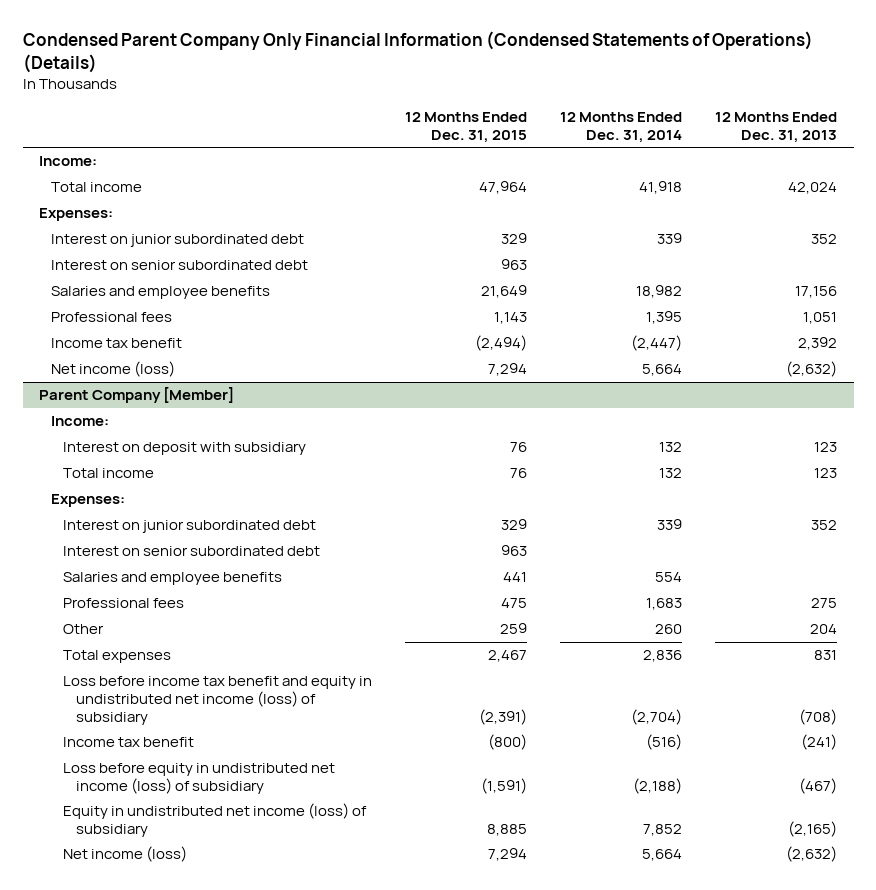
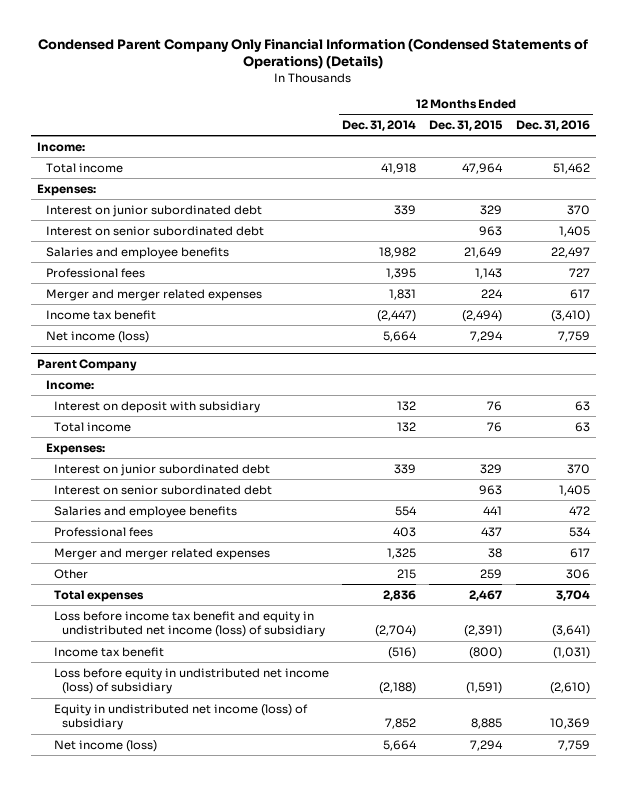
- | 12 Months Ended Dec. 31, 2015 | 12 Months Ended Dec. 31, 2014 | 12 Months Ended Dec. 31, 2013
+ | 12 Months Ended Dec. 31, 2014 | 12 Months Ended Dec. 31, 2015 | 12 Months Ended Dec. 31, 2016
+ Merger and merger related expenses | 1,831 | 224 | 617
- Parent Company [Member]
+ Parent Company
- Professional fees | 475 | 1,683 | 275
- Other | 259 | 260 | 204
+ Professional fees | 403 | 437 | 534
+ Merger and merger related expenses | 1,325 | 38 | 617
+ Other | 215 | 259 | 306

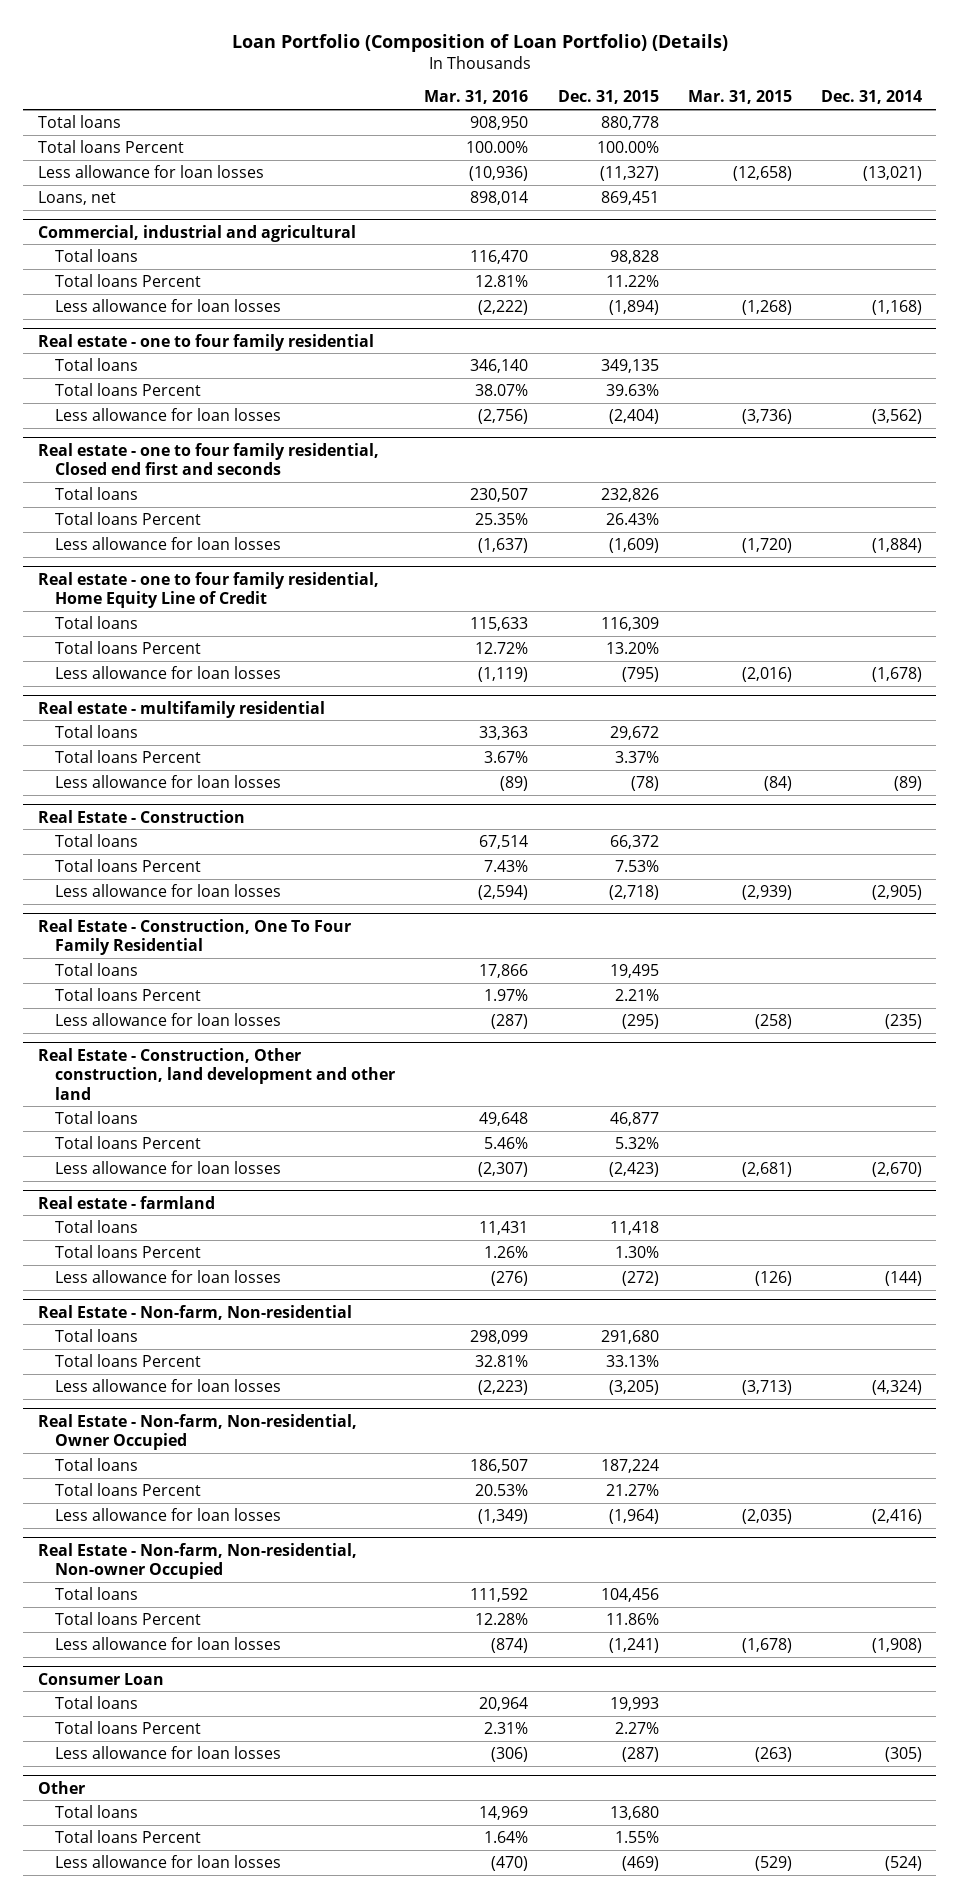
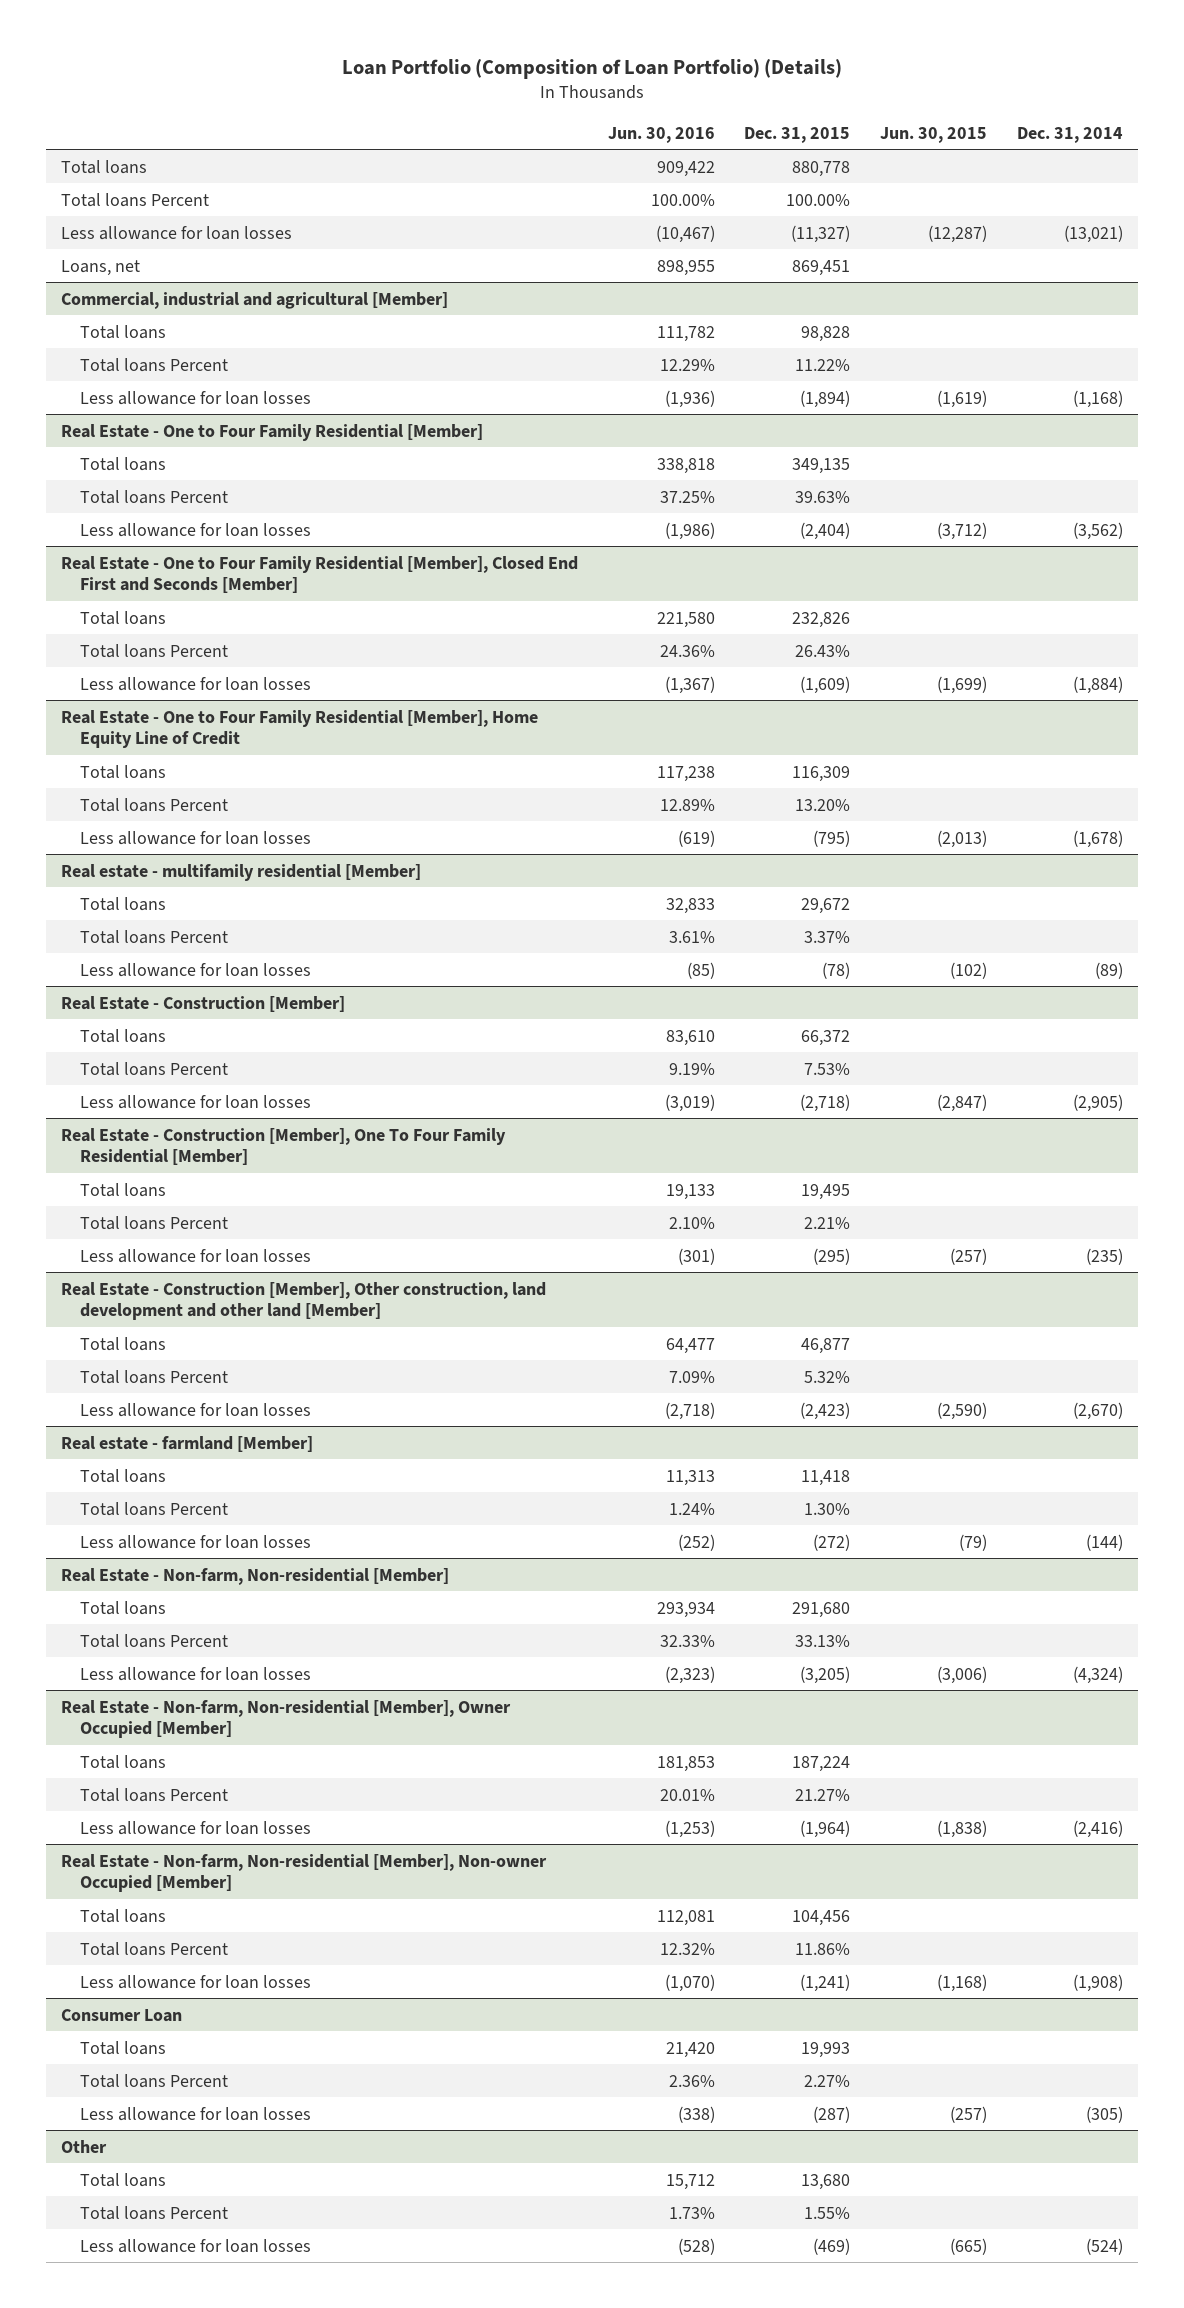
- | Mar. 31, 2016 | Dec. 31, 2015 | Mar. 31, 2015 | Dec. 31, 2014
+ | Jun. 30, 2016 | Dec. 31, 2015 | Jun. 30, 2015 | Dec. 31, 2014
- Commercial, industrial and agricultural
+ Commercial, industrial and agricultural [Member]
- Real estate - one to four family residential
+ Real Estate - One to Four Family Residential [Member]
- Real estate - one to four family residential, Closed end first and seconds
+ Real Estate - One to Four Family Residential [Member], Closed End First and Seconds [Member]
- Real estate - one to four family residential, Home Equity Line of Credit
+ Real Estate - One to Four Family Residential [Member], Home Equity Line of Credit
- Real estate - multifamily residential
+ Real estate - multifamily residential [Member]
- Real Estate - Construction
+ Real Estate - Construction [Member]
- Real Estate - Construction, One To Four Family Residential
+ Real Estate - Construction [Member], One To Four Family Residential [Member]
- Real Estate - Construction, Other construction, land development and other land
+ Real Estate - Construction [Member], Other construction, land development and other land [Member]
- Real estate - farmland
+ Real estate - farmland [Member]
- Real Estate - Non-farm, Non-residential
+ Real Estate - Non-farm, Non-residential [Member]
- Real Estate - Non-farm, Non-residential, Owner Occupied
+ Real Estate - Non-farm, Non-residential [Member], Owner Occupied [Member]
- Real Estate - Non-farm, Non-residential, Non-owner Occupied
+ Real Estate - Non-farm, Non-residential [Member], Non-owner Occupied [Member]

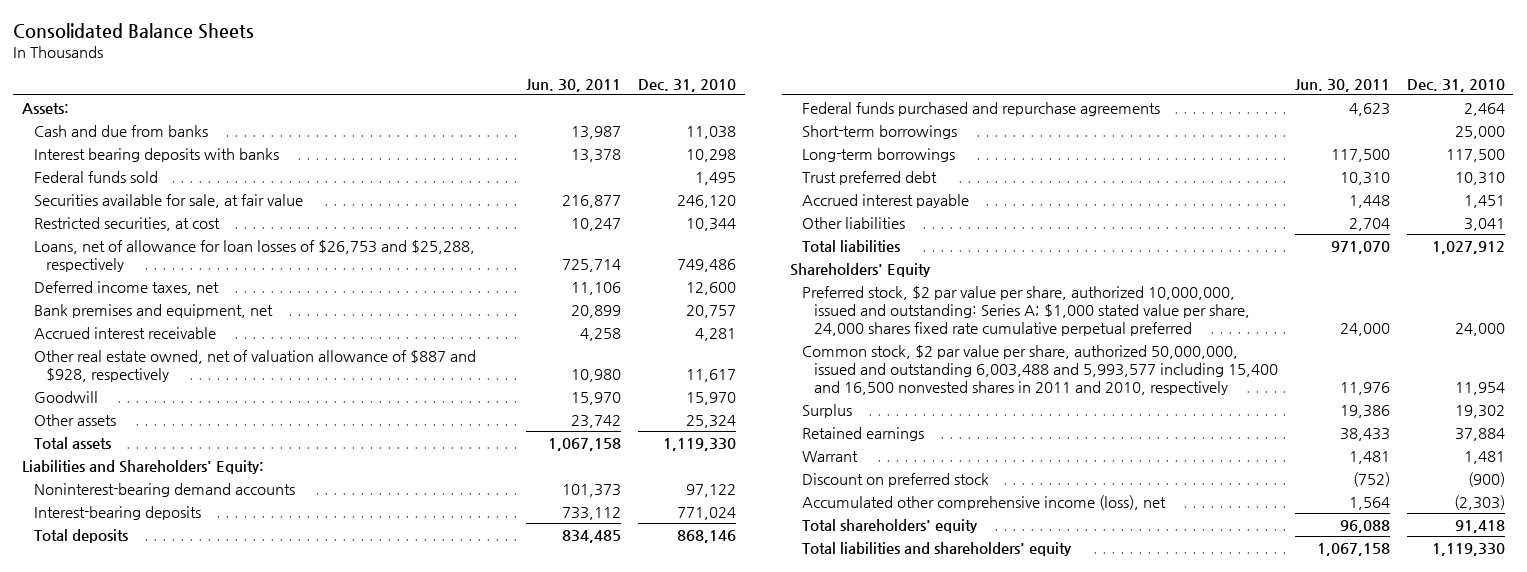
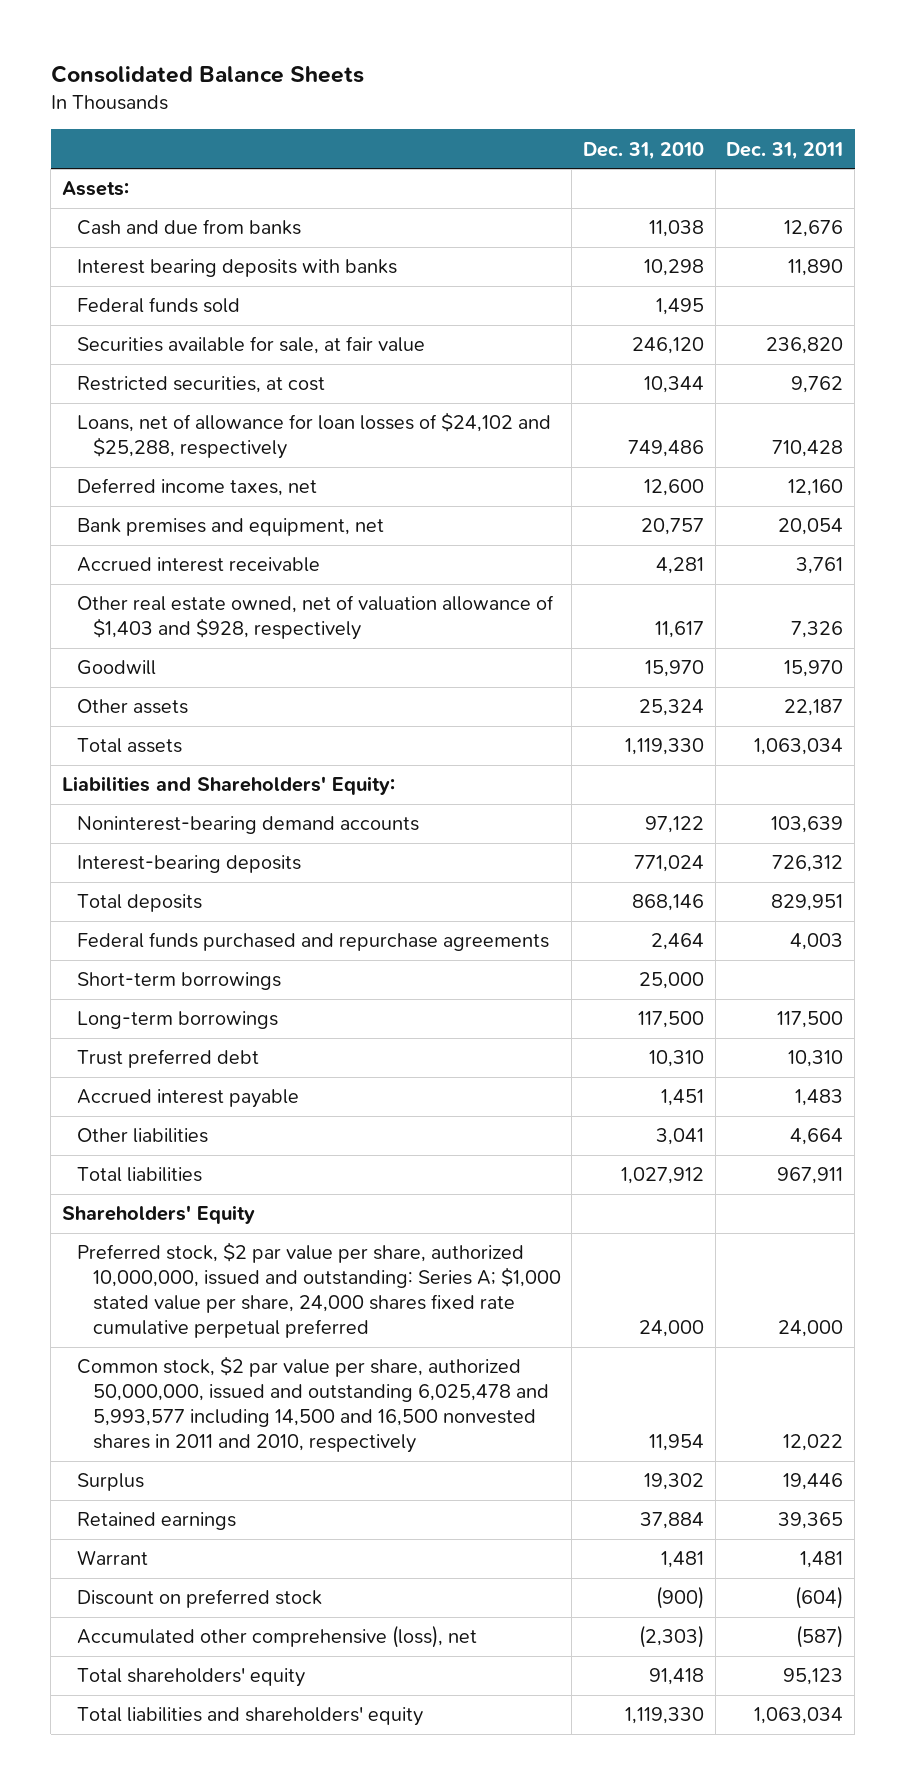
- | Jun. 30, 2011 | Dec. 31, 2010
+ | Dec. 31, 2010 | Dec. 31, 2011
- Loans, net of allowance for loan losses of $26,753 and $25,288, respectively | 725,714 | 749,486
+ Loans, net of allowance for loan losses of $24,102 and $25,288, respectively | 749,486 | 710,428
- Other real estate owned, net of valuation allowance of $887 and $928, respectively | 10,980 | 11,617
+ Other real estate owned, net of valuation allowance of $1,403 and $928, respectively | 11,617 | 7,326
- Common stock, $2 par value per share, authorized 50,000,000, issued and outstanding 6,003,488 and 5,993,577 including 15,400 and 16,500 nonvested shares in 2011 and 2010, respectively | 11,976 | 11,954
+ Common stock, $2 par value per share, authorized 50,000,000, issued and outstanding 6,025,478 and 5,993,577 including 14,500 and 16,500 nonvested shares in 2011 and 2010, respectively | 11,954 | 12,022
- Accumulated other comprehensive income (loss), net | 1,564 | (2,303)
+ Accumulated other comprehensive (loss), net | (2,303) | (587)

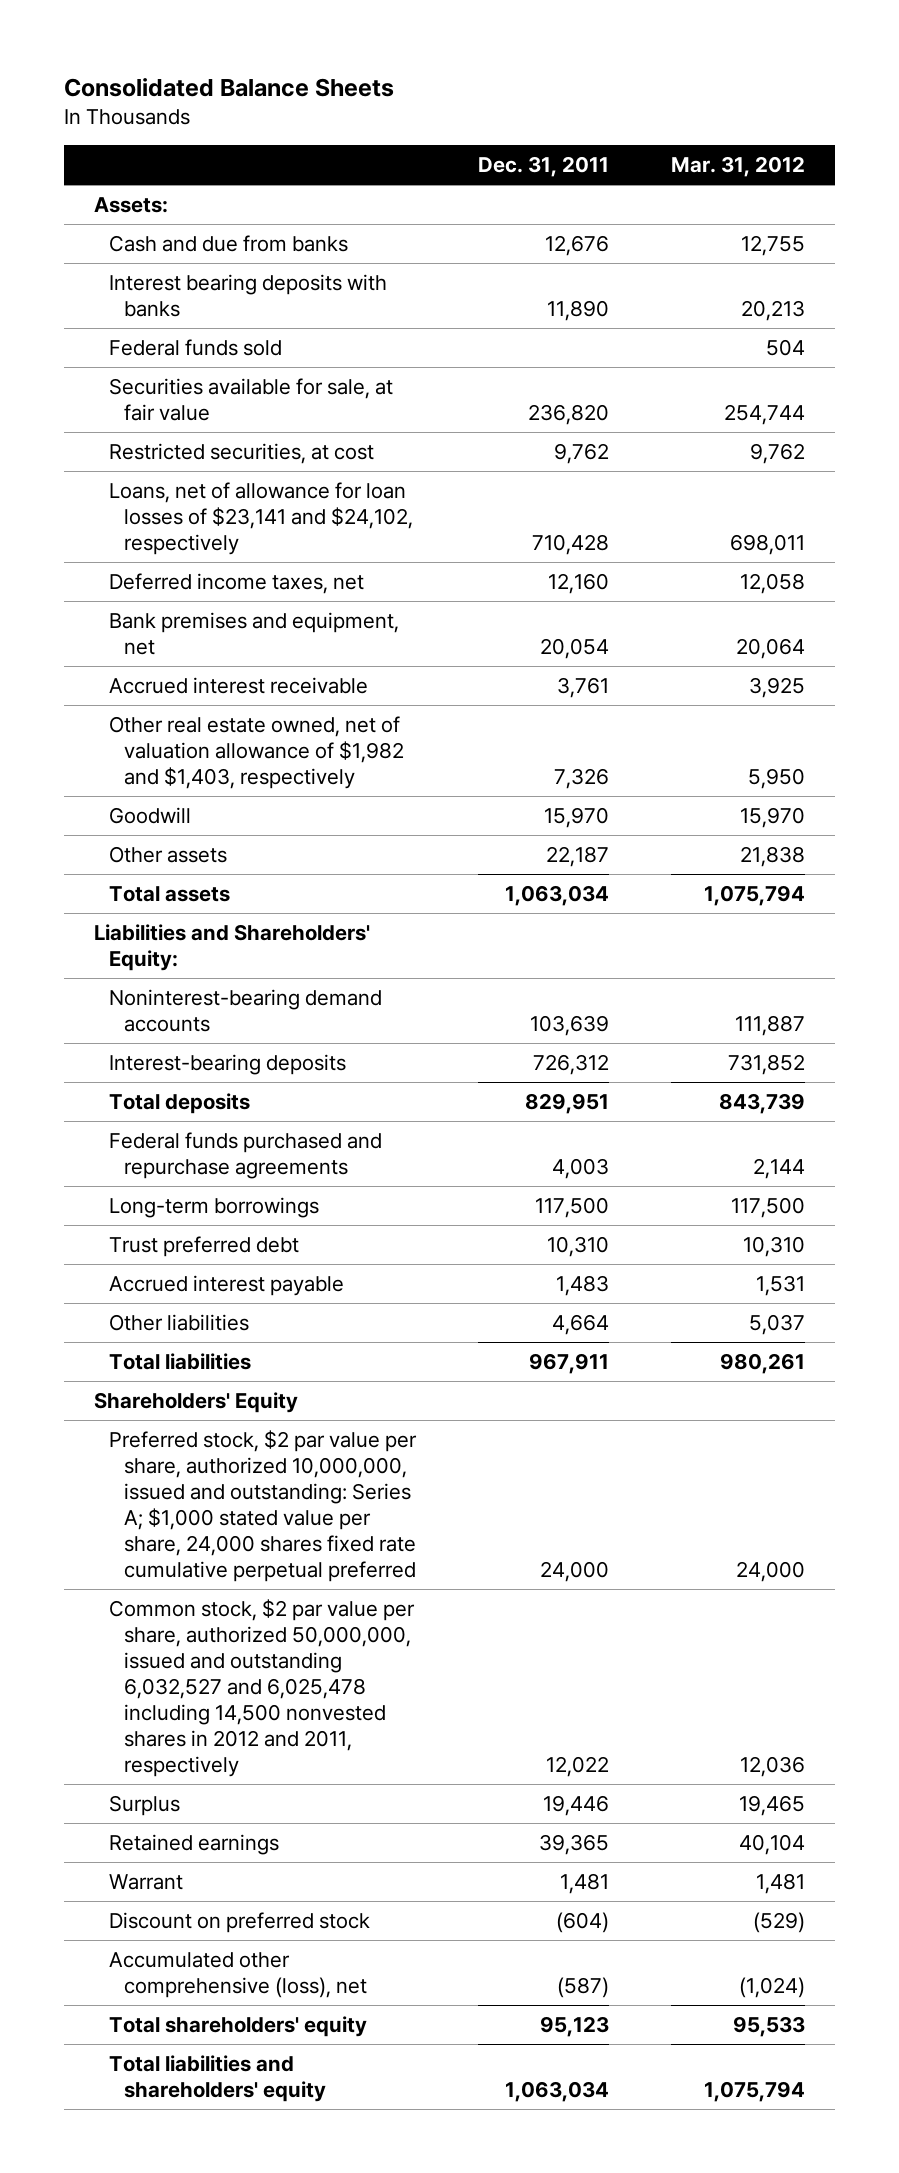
- | Dec. 31, 2010 | Dec. 31, 2011
+ | Dec. 31, 2011 | Mar. 31, 2012
- Loans, net of allowance for loan losses of $24,102 and $25,288, respectively | 749,486 | 710,428
+ Loans, net of allowance for loan losses of $23,141 and $24,102, respectively | 710,428 | 698,011
- Other real estate owned, net of valuation allowance of $1,403 and $928, respectively | 11,617 | 7,326
+ Other real estate owned, net of valuation allowance of $1,982 and $1,403, respectively | 7,326 | 5,950
- Short-term borrowings | 25,000 |
- Common stock, $2 par value per share, authorized 50,000,000, issued and outstanding 6,025,478 and 5,993,577 including 14,500 and 16,500 nonvested shares in 2011 and 2010, respectively | 11,954 | 12,022
+ Common stock, $2 par value per share, authorized 50,000,000, issued and outstanding 6,032,527 and 6,025,478 including 14,500 nonvested shares in 2012 and 2011, respectively | 12,022 | 12,036

